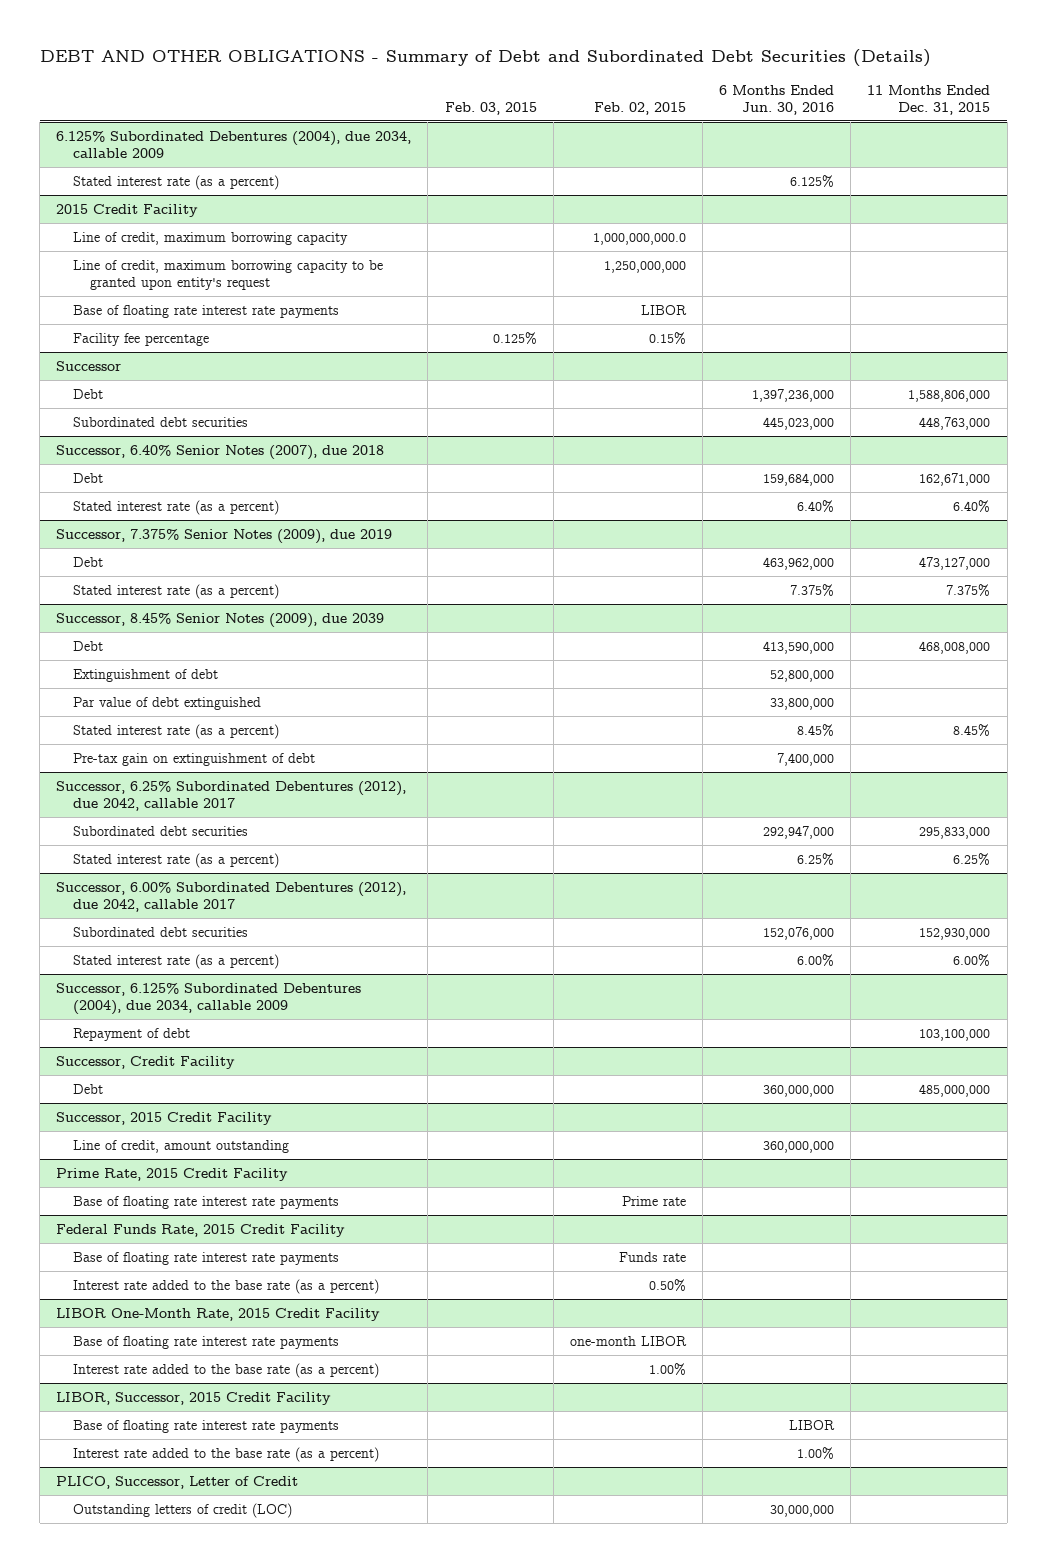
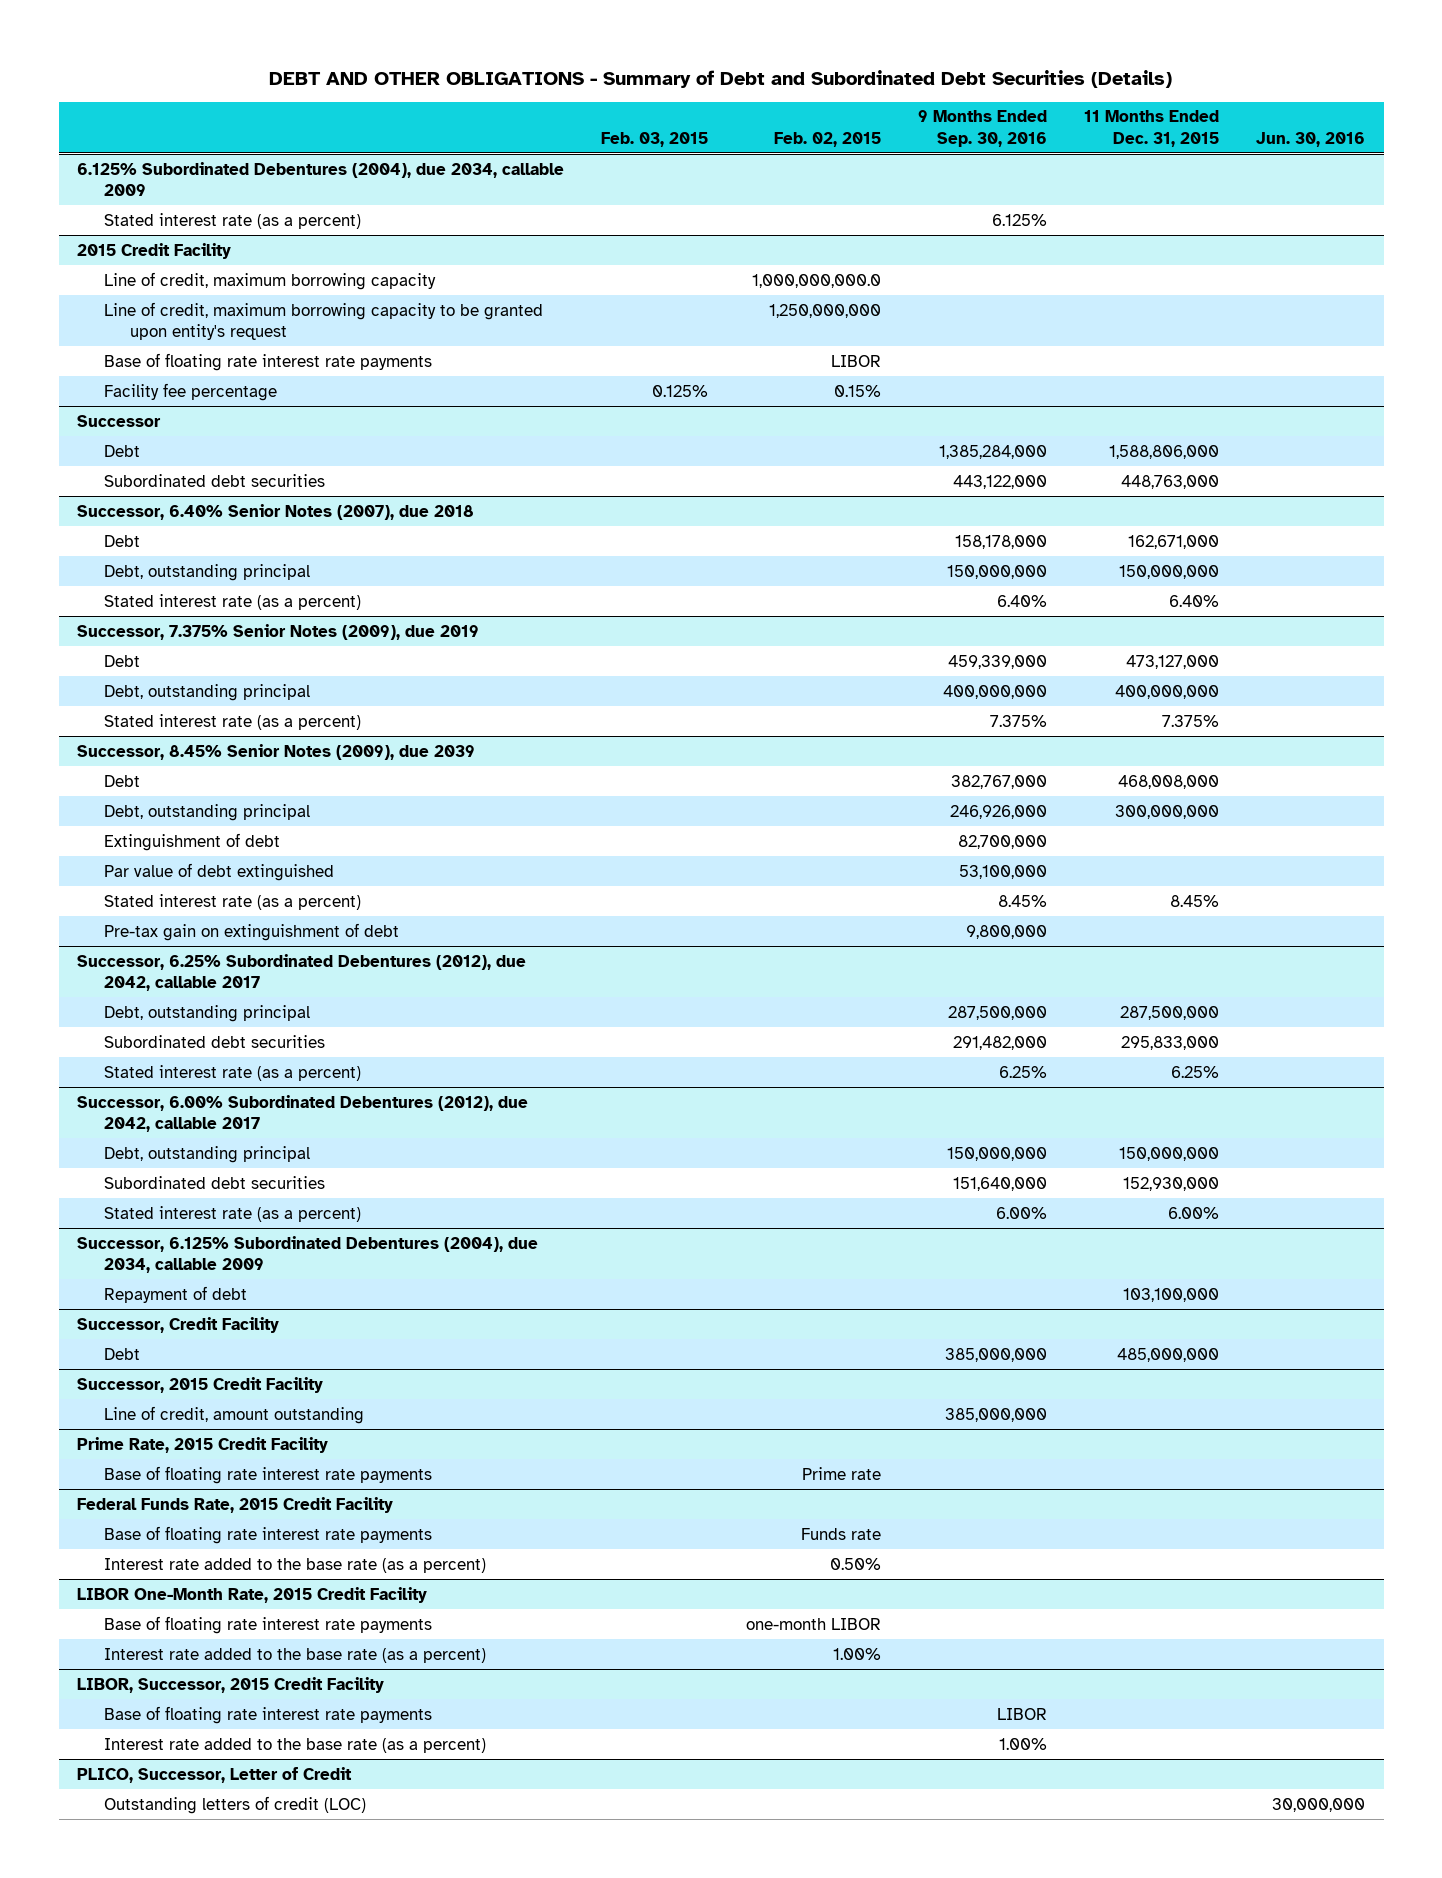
- | Feb. 03, 2015 | Feb. 02, 2015 | 6 Months Ended Jun. 30, 2016 | 11 Months Ended Dec. 31, 2015
+ | Feb. 03, 2015 | Feb. 02, 2015 | 9 Months Ended Sep. 30, 2016 | 11 Months Ended Dec. 31, 2015 | Jun. 30, 2016
@ Successor, 6.40% Senior Notes (2007), due 2018
+ Debt, outstanding principal | | | 150,000,000 | 150,000,000 |
@ Successor, 7.375% Senior Notes (2009), due 2019
+ Debt, outstanding principal | | | 400,000,000 | 400,000,000 |
@ Successor, 8.45% Senior Notes (2009), due 2039
+ Debt, outstanding principal | | | 246,926,000 | 300,000,000 |
@ Successor, 6.25% Subordinated Debentures (2012), due 2042, callable 2017
+ Debt, outstanding principal | | | 287,500,000 | 287,500,000 |
@ Successor, 6.00% Subordinated Debentures (2012), due 2042, callable 2017
+ Debt, outstanding principal | | | 150,000,000 | 150,000,000 |

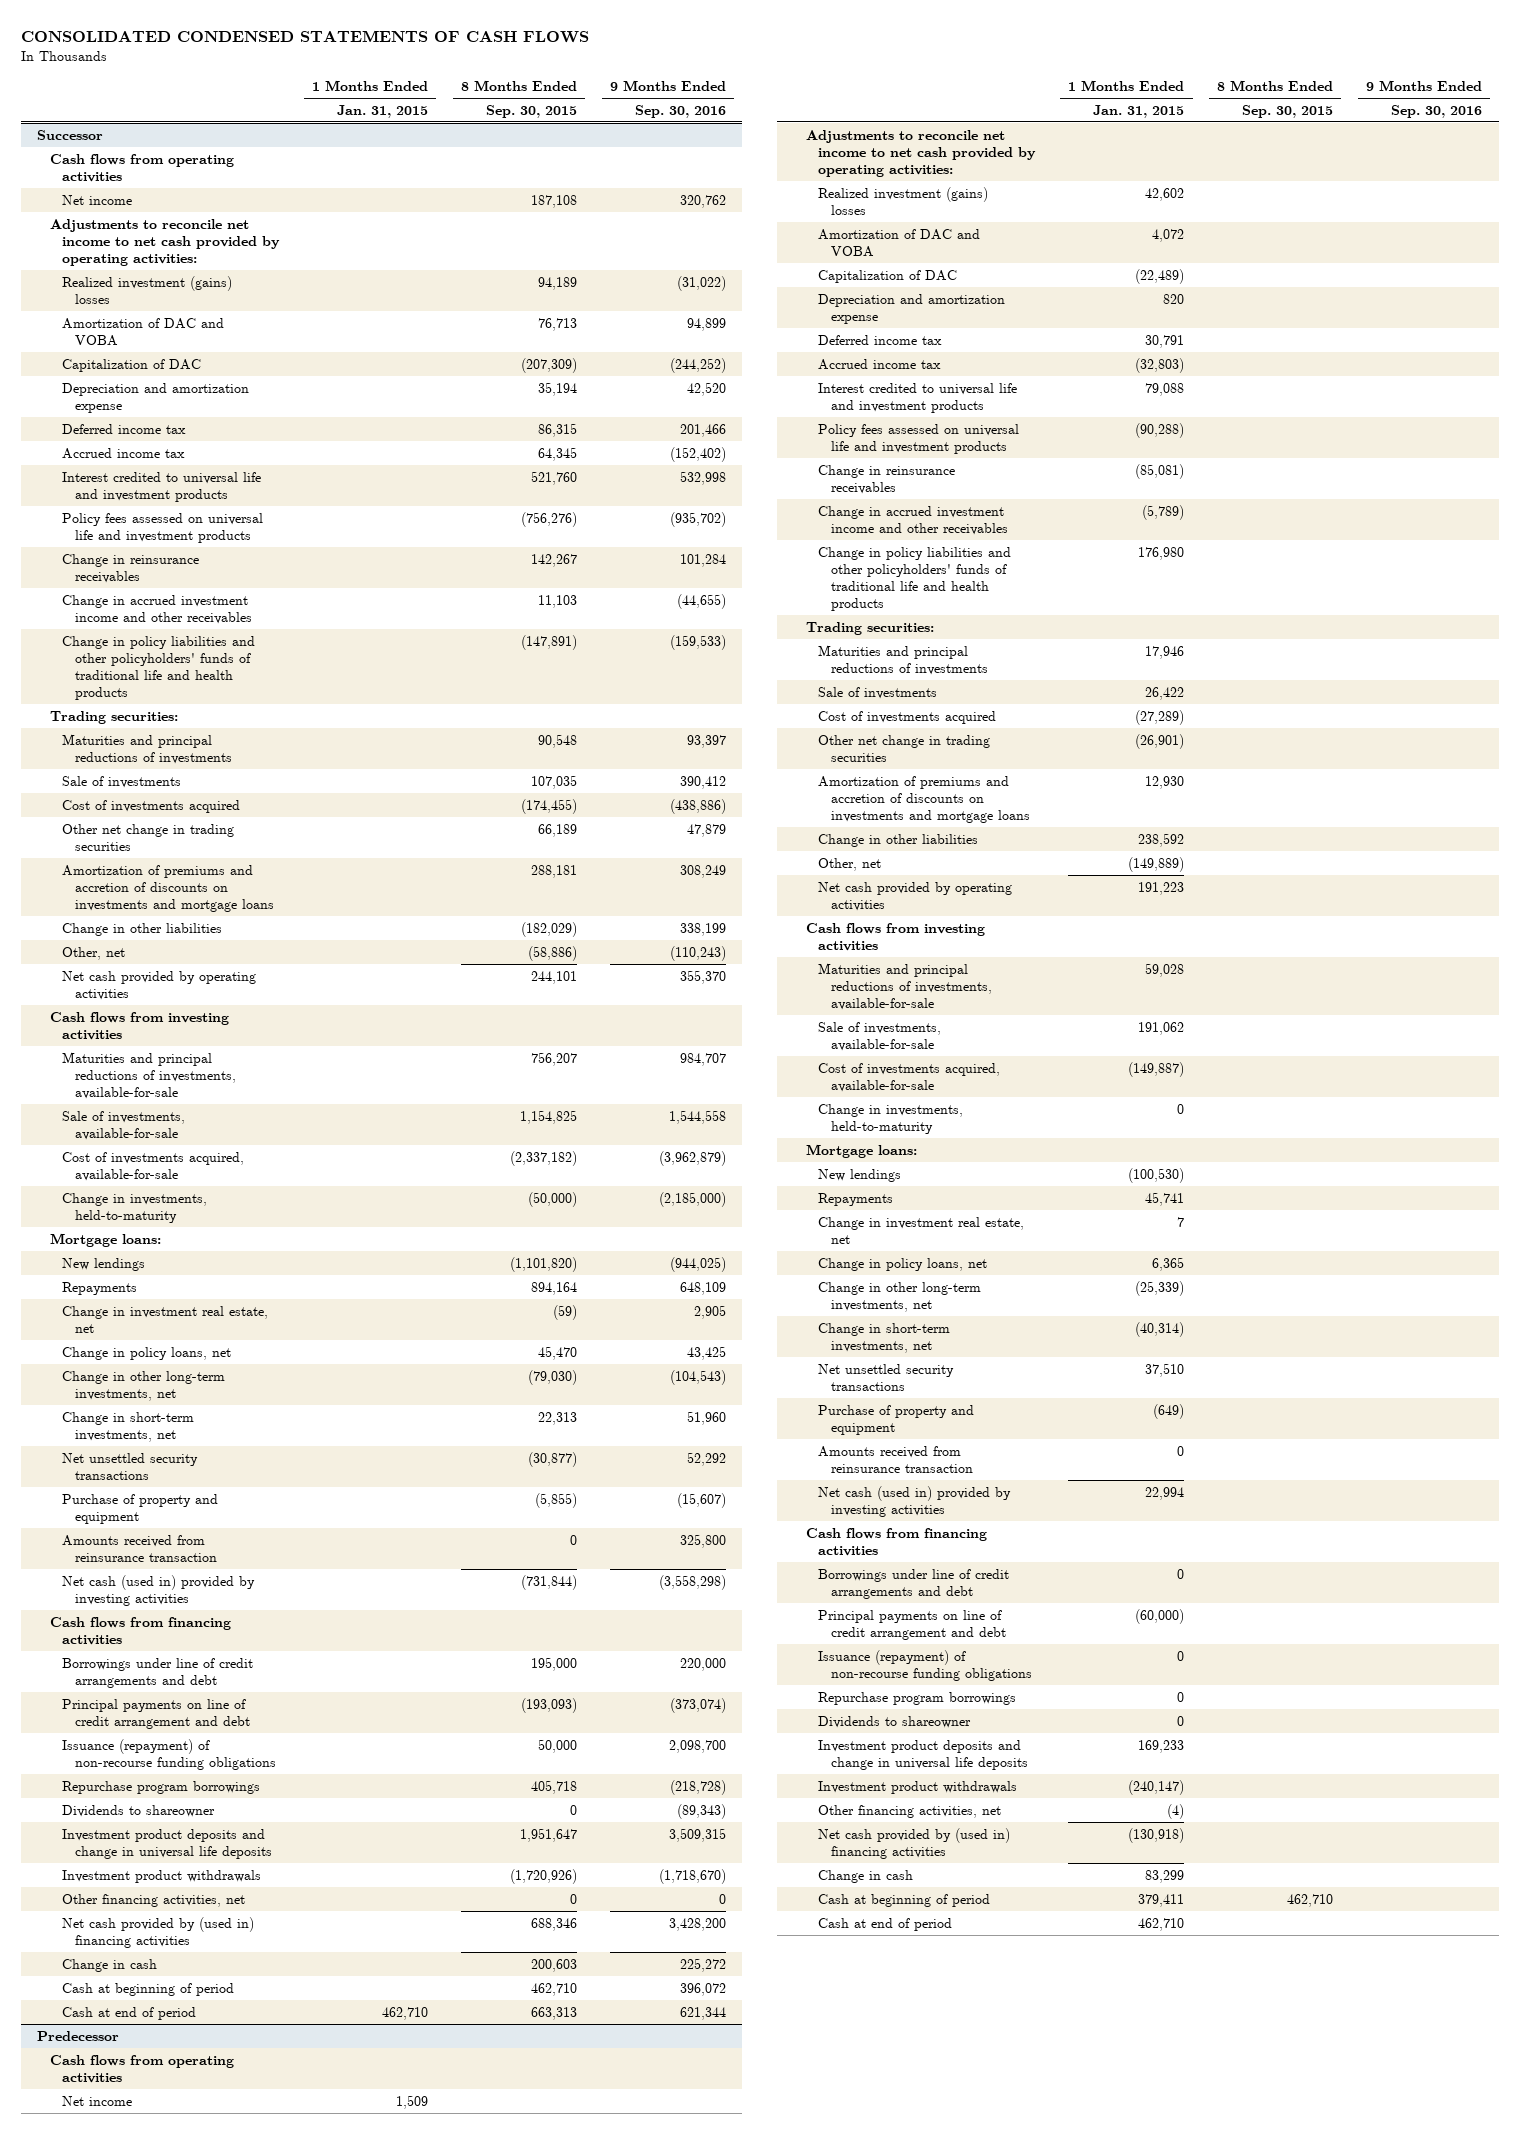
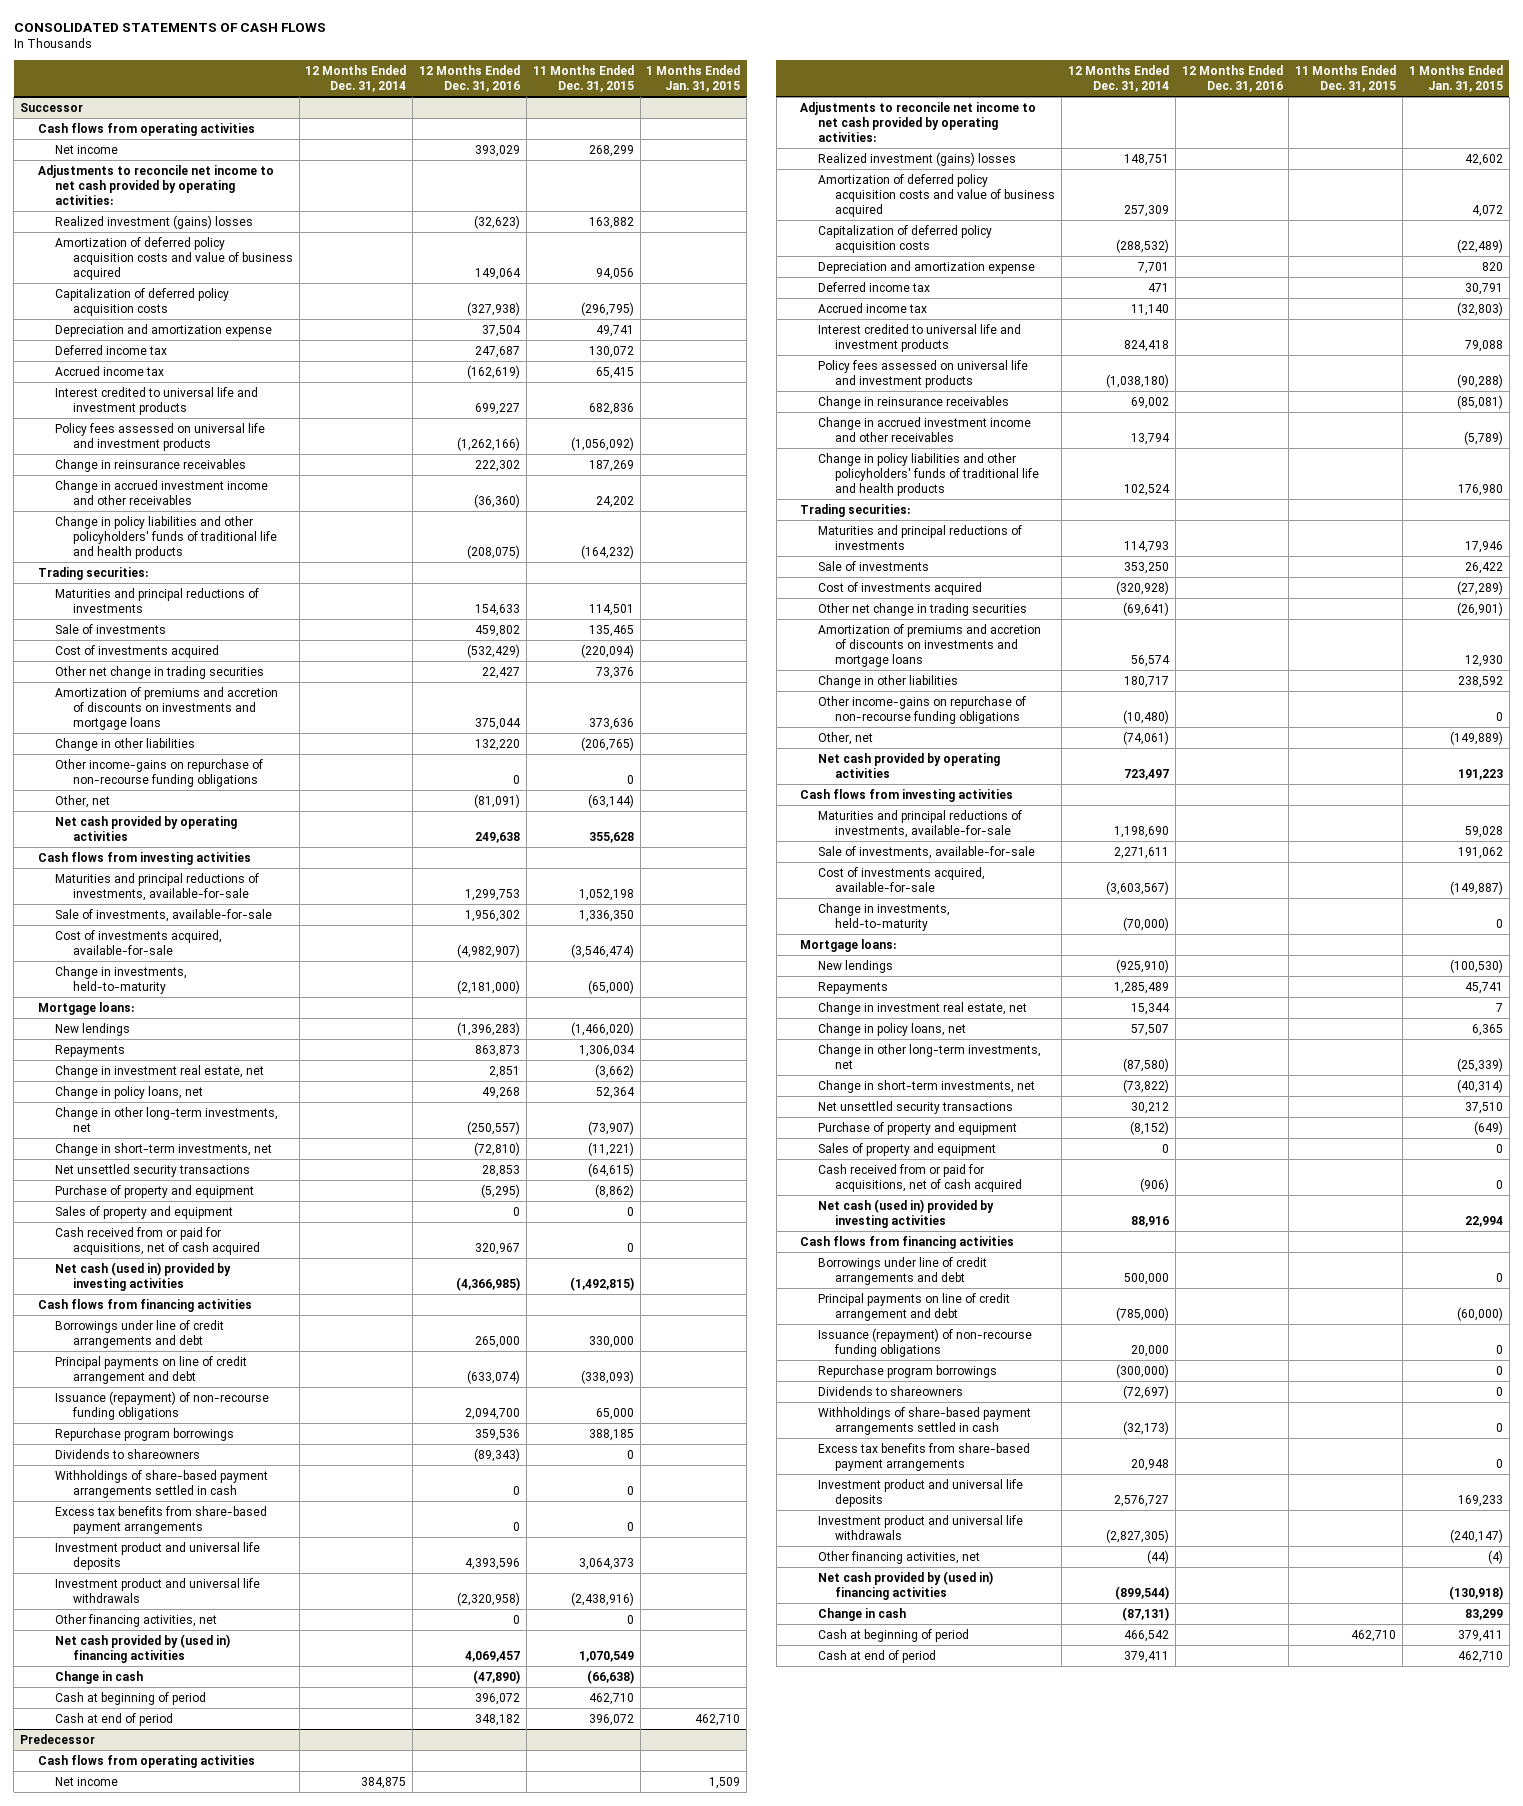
- CONSOLIDATED CONDENSED STATEMENTS OF CASH FLOWS
+ CONSOLIDATED STATEMENTS OF CASH FLOWS
- | 1 Months Ended Jan. 31, 2015 | 8 Months Ended Sep. 30, 2015 | 9 Months Ended Sep. 30, 2016
+ | 12 Months Ended Dec. 31, 2014 | 12 Months Ended Dec. 31, 2016 | 11 Months Ended Dec. 31, 2015 | 1 Months Ended Jan. 31, 2015
@ Successor
- Amortization of DAC and VOBA | | 76,713 | 94,899
- Capitalization of DAC | | (207,309) | (244,252)
+ Amortization of deferred policy acquisition costs and value of business acquired | | 149,064 | 94,056 |
+ Capitalization of deferred policy acquisition costs | | (327,938) | (296,795) |
+ Other income-gains on repurchase of non-recourse funding obligations | | 0 | 0 |
- Amounts received from reinsurance transaction | | 0 | 325,800
+ Sales of property and equipment | | 0 | 0 |
+ Cash received from or paid for acquisitions, net of cash acquired | | 320,967 | 0 |
- Dividends to shareowner | | 0 | (89,343)
- Investment product deposits and change in universal life deposits | | 1,951,647 | 3,509,315
- Investment product withdrawals | | (1,720,926) | (1,718,670)
+ Dividends to shareowners | | (89,343) | 0 |
+ Withholdings of share-based payment arrangements settled in cash | | 0 | 0 |
+ Excess tax benefits from share-based payment arrangements | | 0 | 0 |
+ Investment product and universal life deposits | | 4,393,596 | 3,064,373 |
+ Investment product and universal life withdrawals | | (2,320,958) | (2,438,916) |
@ Predecessor
- Amortization of DAC and VOBA | 4,072 | |
- Capitalization of DAC | (22,489) | |
+ Amortization of deferred policy acquisition costs and value of business acquired | 257,309 | | | 4,072
+ Capitalization of deferred policy acquisition costs | (288,532) | | | (22,489)
+ Other income-gains on repurchase of non-recourse funding obligations | (10,480) | | | 0
- Amounts received from reinsurance transaction | 0 | |
+ Sales of property and equipment | 0 | | | 0
+ Cash received from or paid for acquisitions, net of cash acquired | (906) | | | 0
- Dividends to shareowner | 0 | |
- Investment product deposits and change in universal life deposits | 169,233 | |
- Investment product withdrawals | (240,147) | |
+ Dividends to shareowners | (72,697) | | | 0
+ Withholdings of share-based payment arrangements settled in cash | (32,173) | | | 0
+ Excess tax benefits from share-based payment arrangements | 20,948 | | | 0
+ Investment product and universal life deposits | 2,576,727 | | | 169,233
+ Investment product and universal life withdrawals | (2,827,305) | | | (240,147)

